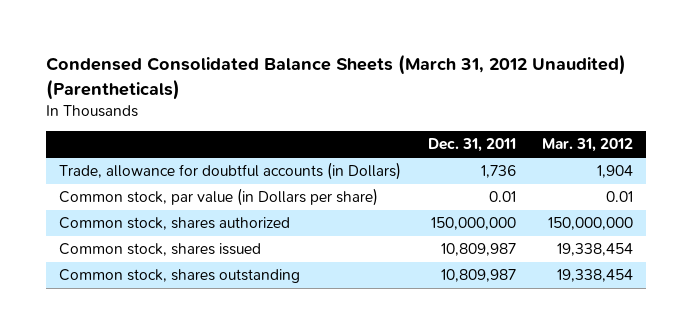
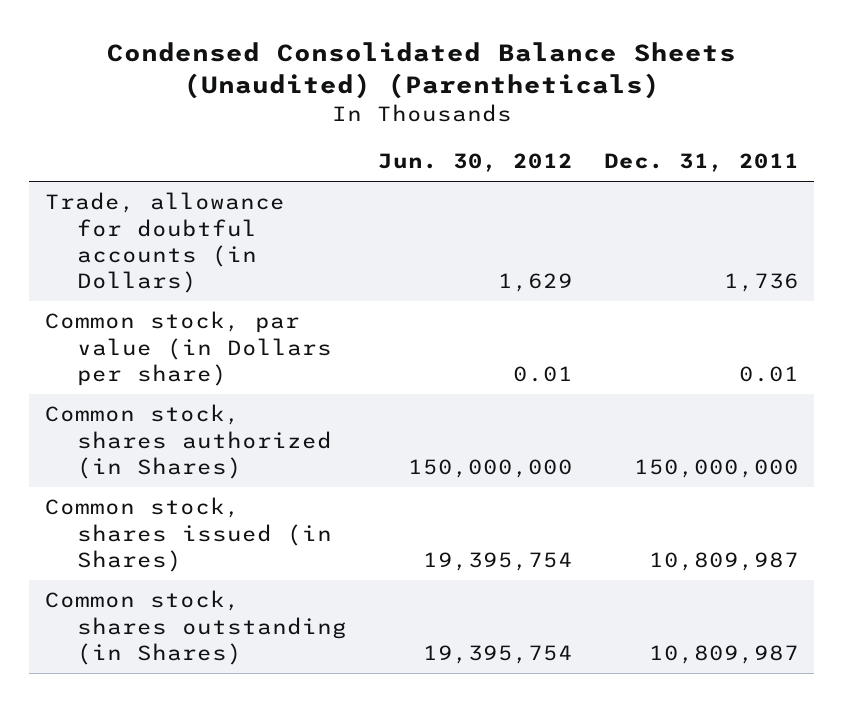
- Condensed Consolidated Balance Sheets (March 31, 2012 Unaudited) (Parentheticals)
+ Condensed Consolidated Balance Sheets (Unaudited) (Parentheticals)
- | Dec. 31, 2011 | Mar. 31, 2012
+ | Jun. 30, 2012 | Dec. 31, 2011
- Common stock, shares authorized | 150,000,000 | 150,000,000
- Common stock, shares issued | 10,809,987 | 19,338,454
- Common stock, shares outstanding | 10,809,987 | 19,338,454
+ Common stock, shares authorized (in Shares) | 150,000,000 | 150,000,000
+ Common stock, shares issued (in Shares) | 19,395,754 | 10,809,987
+ Common stock, shares outstanding (in Shares) | 19,395,754 | 10,809,987

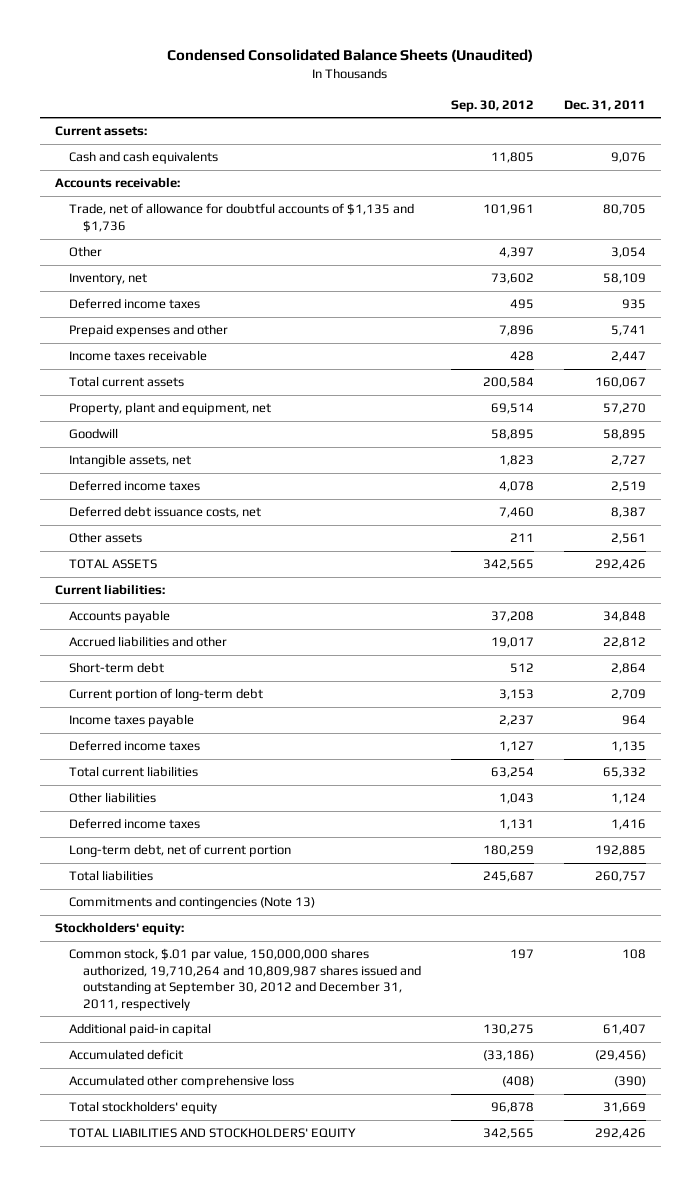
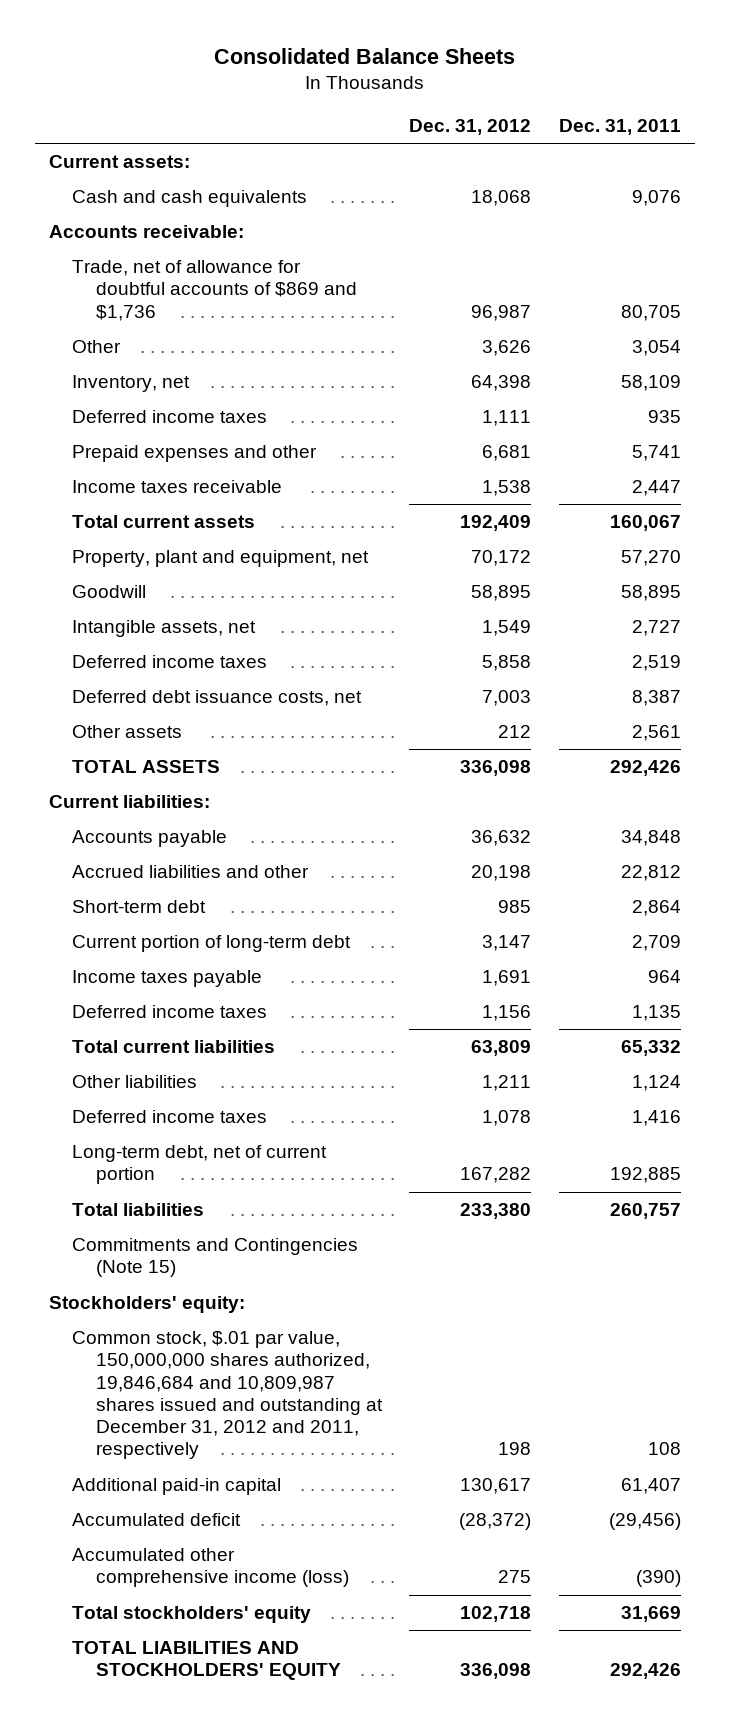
- Condensed Consolidated Balance Sheets (Unaudited)
+ Consolidated Balance Sheets
- | Sep. 30, 2012 | Dec. 31, 2011
+ | Dec. 31, 2012 | Dec. 31, 2011
- Trade, net of allowance for doubtful accounts of $1,135 and $1,736 | 101,961 | 80,705
+ Trade, net of allowance for doubtful accounts of $869 and $1,736 | 96,987 | 80,705
- Commitments and contingencies (Note 13)
+ Commitments and Contingencies (Note 15)
- Common stock, $.01 par value, 150,000,000 shares authorized, 19,710,264 and 10,809,987 shares issued and outstanding at September 30, 2012 and December 31, 2011, respectively | 197 | 108
+ Common stock, $.01 par value, 150,000,000 shares authorized, 19,846,684 and 10,809,987 shares issued and outstanding at December 31, 2012 and 2011, respectively | 198 | 108
- Accumulated other comprehensive loss | (408) | (390)
+ Accumulated other comprehensive income (loss) | 275 | (390)

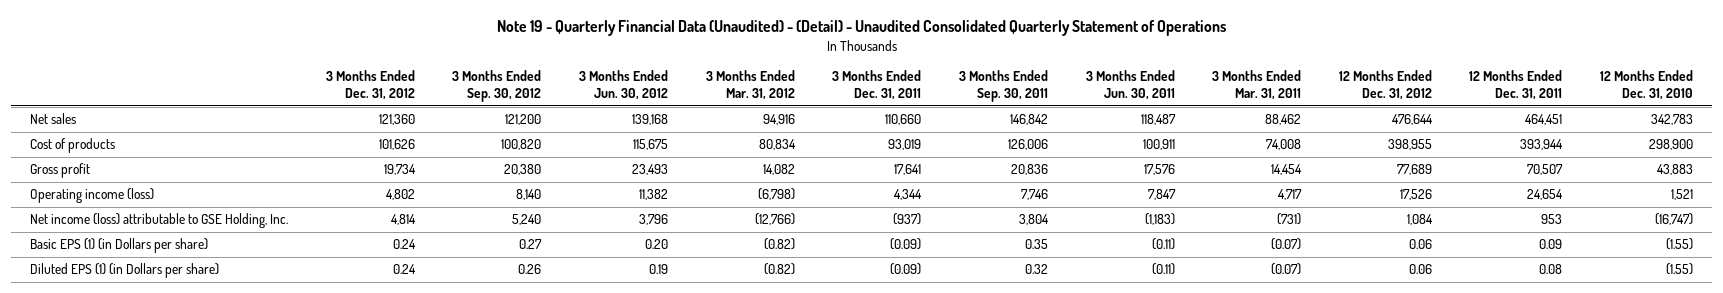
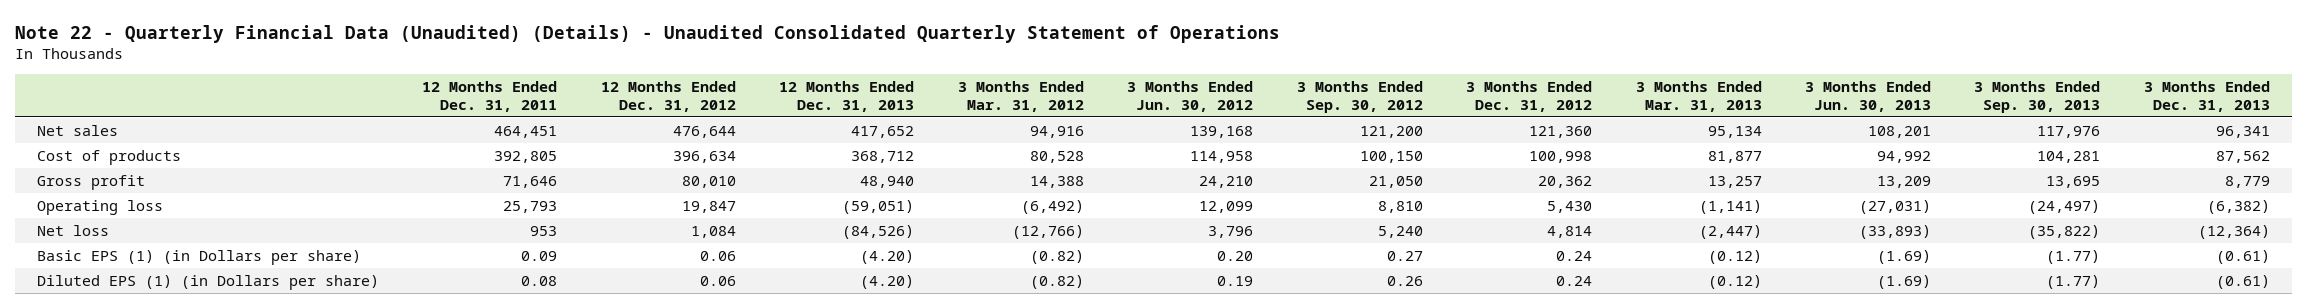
- Note 19 - Quarterly Financial Data (Unaudited) - (Detail) - Unaudited Consolidated Quarterly Statement of Operations
+ Note 22 - Quarterly Financial Data (Unaudited) (Details) - Unaudited Consolidated Quarterly Statement of Operations
- | 3 Months Ended Dec. 31, 2012 | 3 Months Ended Sep. 30, 2012 | 3 Months Ended Jun. 30, 2012 | 3 Months Ended Mar. 31, 2012 | 3 Months Ended Dec. 31, 2011 | 3 Months Ended Sep. 30, 2011 | 3 Months Ended Jun. 30, 2011 | 3 Months Ended Mar. 31, 2011 | 12 Months Ended Dec. 31, 2012 | 12 Months Ended Dec. 31, 2011 | 12 Months Ended Dec. 31, 2010
+ | 12 Months Ended Dec. 31, 2011 | 12 Months Ended Dec. 31, 2012 | 12 Months Ended Dec. 31, 2013 | 3 Months Ended Mar. 31, 2012 | 3 Months Ended Jun. 30, 2012 | 3 Months Ended Sep. 30, 2012 | 3 Months Ended Dec. 31, 2012 | 3 Months Ended Mar. 31, 2013 | 3 Months Ended Jun. 30, 2013 | 3 Months Ended Sep. 30, 2013 | 3 Months Ended Dec. 31, 2013
- Cost of products | 101,626 | 100,820 | 115,675 | 80,834 | 93,019 | 126,006 | 100,911 | 74,008 | 398,955 | 393,944 | 298,900
- Gross profit | 19,734 | 20,380 | 23,493 | 14,082 | 17,641 | 20,836 | 17,576 | 14,454 | 77,689 | 70,507 | 43,883
- Operating income (loss) | 4,802 | 8,140 | 11,382 | (6,798) | 4,344 | 7,746 | 7,847 | 4,717 | 17,526 | 24,654 | 1,521
- Net income (loss) attributable to GSE Holding, Inc. | 4,814 | 5,240 | 3,796 | (12,766) | (937) | 3,804 | (1,183) | (731) | 1,084 | 953 | (16,747)
+ Cost of products | 392,805 | 396,634 | 368,712 | 80,528 | 114,958 | 100,150 | 100,998 | 81,877 | 94,992 | 104,281 | 87,562
+ Gross profit | 71,646 | 80,010 | 48,940 | 14,388 | 24,210 | 21,050 | 20,362 | 13,257 | 13,209 | 13,695 | 8,779
+ Operating loss | 25,793 | 19,847 | (59,051) | (6,492) | 12,099 | 8,810 | 5,430 | (1,141) | (27,031) | (24,497) | (6,382)
+ Net loss | 953 | 1,084 | (84,526) | (12,766) | 3,796 | 5,240 | 4,814 | (2,447) | (33,893) | (35,822) | (12,364)

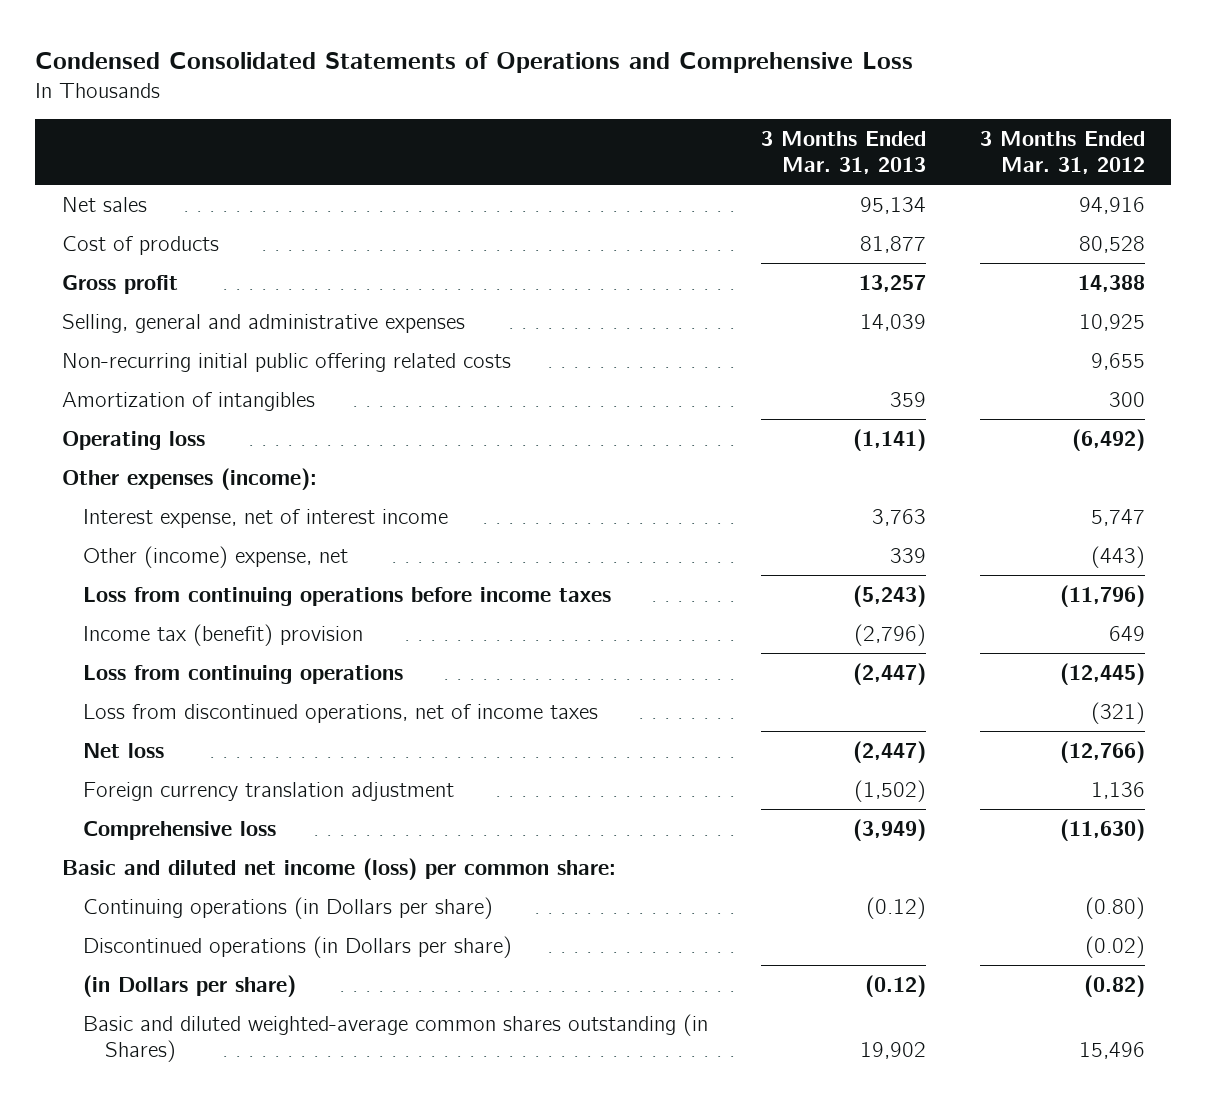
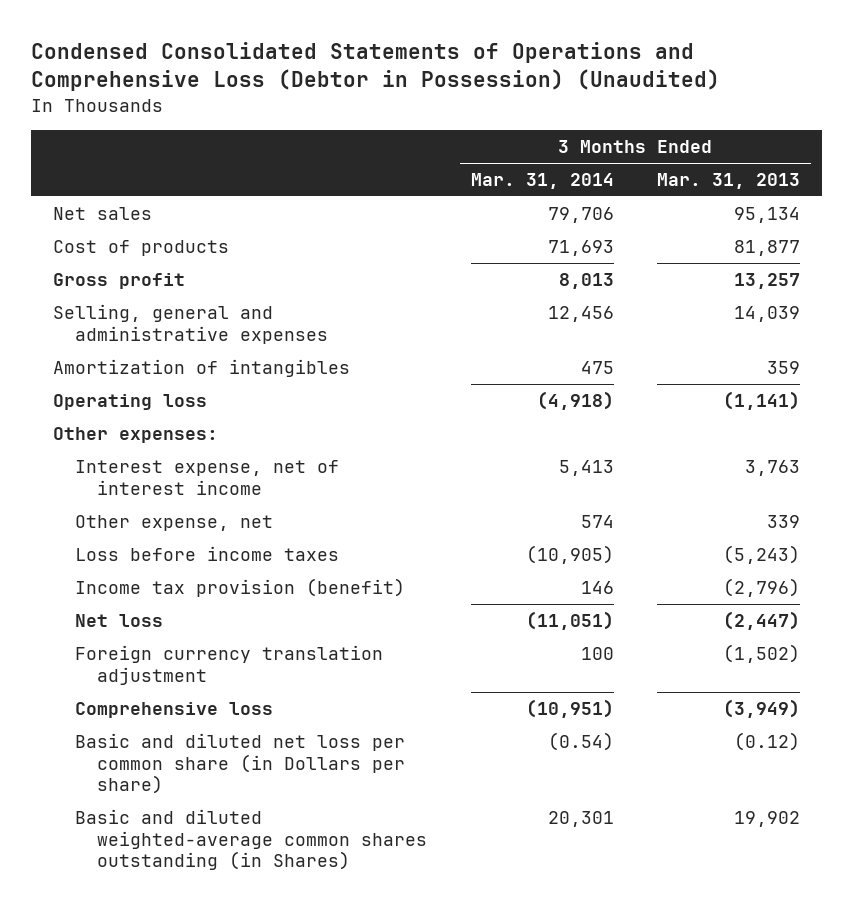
- Condensed Consolidated Statements of Operations and Comprehensive Loss
+ Condensed Consolidated Statements of Operations and Comprehensive Loss (Debtor in Possession) (Unaudited)
- | 3 Months Ended Mar. 31, 2013 | 3 Months Ended Mar. 31, 2012
+ | 3 Months Ended Mar. 31, 2014 | 3 Months Ended Mar. 31, 2013
- Non-recurring initial public offering related costs | | 9,655
- Other expenses (income):
+ Other expenses:
- Other (income) expense, net | 339 | (443)
- Loss from continuing operations before income taxes | (5,243) | (11,796)
- Income tax (benefit) provision | (2,796) | 649
- Loss from continuing operations | (2,447) | (12,445)
- Loss from discontinued operations, net of income taxes | | (321)
+ Other expense, net | 574 | 339
+ Loss before income taxes | (10,905) | (5,243)
+ Income tax provision (benefit) | 146 | (2,796)
- Basic and diluted net income (loss) per common share:
- Continuing operations (in Dollars per share) | (0.12) | (0.80)
- Discontinued operations (in Dollars per share) | | (0.02)
- (in Dollars per share) | (0.12) | (0.82)
+ Basic and diluted net loss per common share (in Dollars per share) | (0.54) | (0.12)

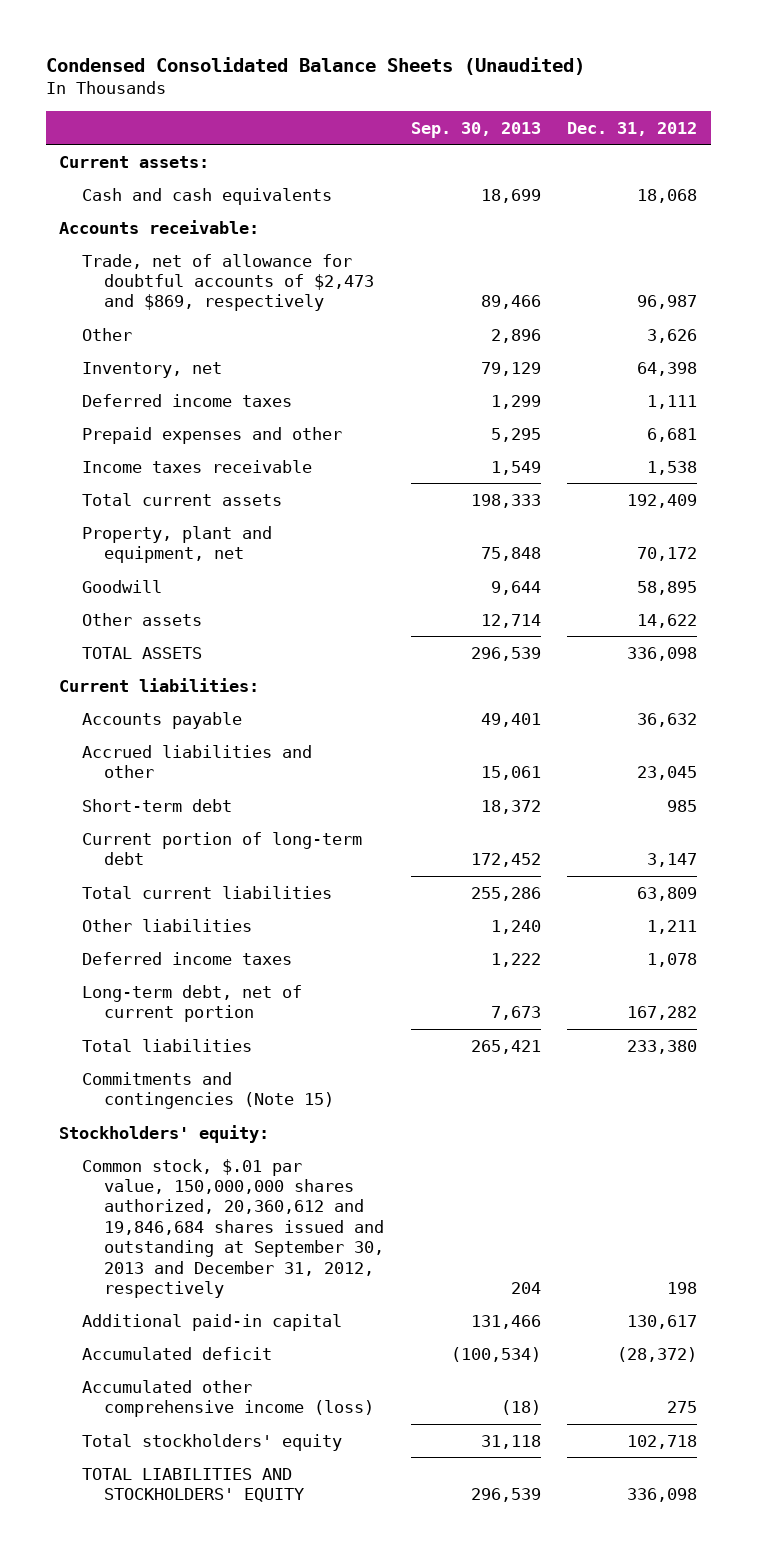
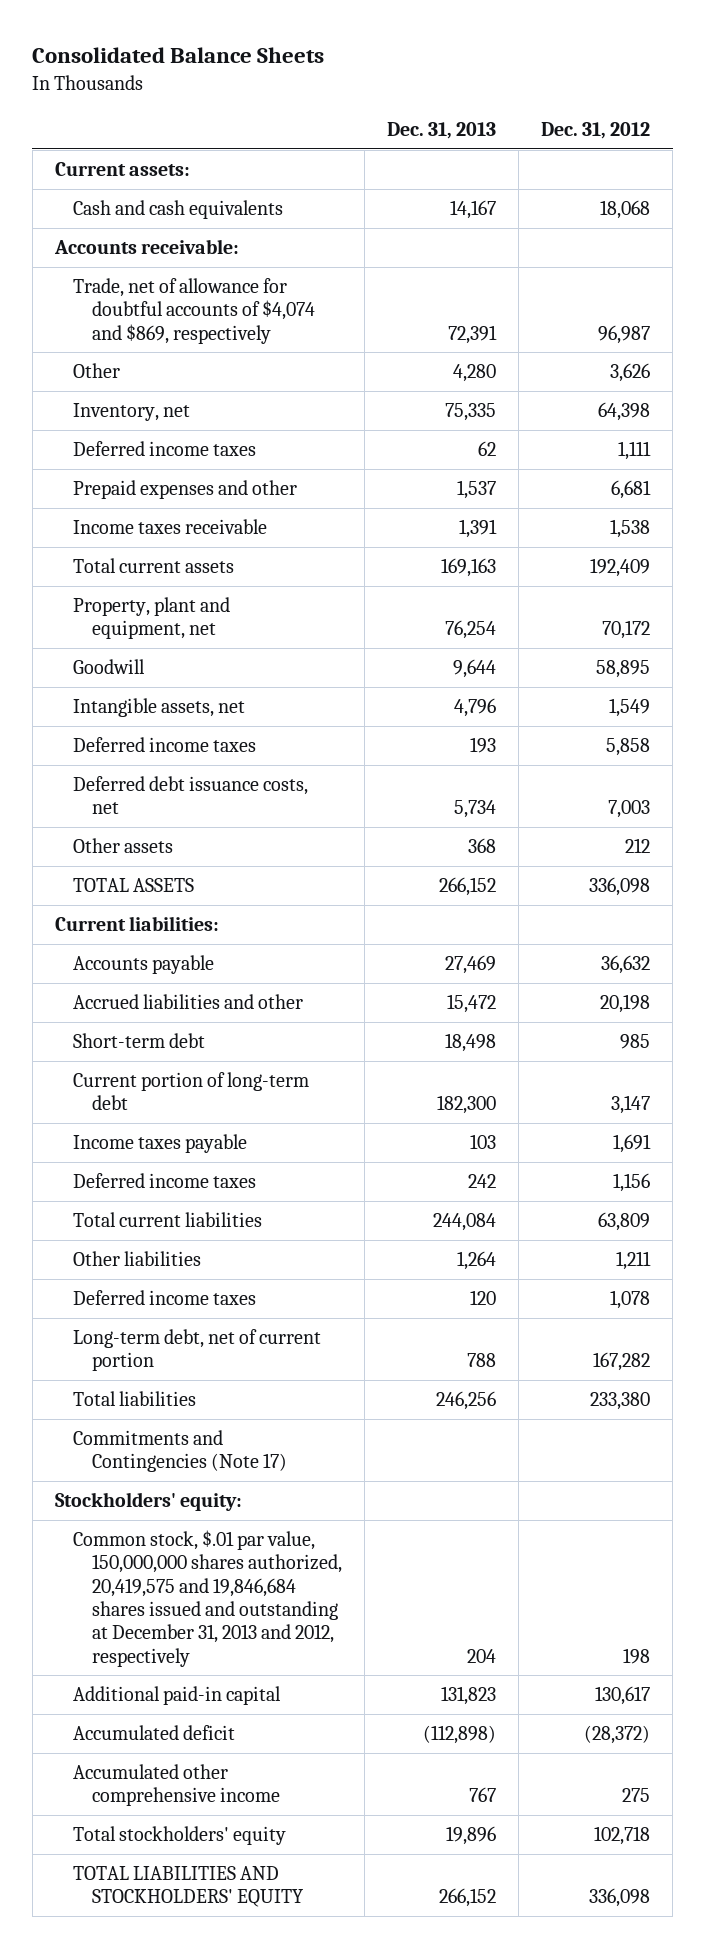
- Condensed Consolidated Balance Sheets (Unaudited)
+ Consolidated Balance Sheets
- | Sep. 30, 2013 | Dec. 31, 2012
+ | Dec. 31, 2013 | Dec. 31, 2012
- Trade, net of allowance for doubtful accounts of $2,473 and $869, respectively | 89,466 | 96,987
+ Trade, net of allowance for doubtful accounts of $4,074 and $869, respectively | 72,391 | 96,987
- Other assets | 12,714 | 14,622
+ Intangible assets, net | 4,796 | 1,549
+ Deferred income taxes | 193 | 5,858
+ Deferred debt issuance costs, net | 5,734 | 7,003
+ Other assets | 368 | 212
- Accrued liabilities and other | 15,061 | 23,045
+ Accrued liabilities and other | 15,472 | 20,198
+ Income taxes payable | 103 | 1,691
+ Deferred income taxes | 242 | 1,156
- Commitments and contingencies (Note 15)
+ Commitments and Contingencies (Note 17)
- Common stock, $.01 par value, 150,000,000 shares authorized, 20,360,612 and 19,846,684 shares issued and outstanding at September 30, 2013 and December 31, 2012, respectively | 204 | 198
+ Common stock, $.01 par value, 150,000,000 shares authorized, 20,419,575 and 19,846,684 shares issued and outstanding at December 31, 2013 and 2012, respectively | 204 | 198
- Accumulated other comprehensive income (loss) | (18) | 275
+ Accumulated other comprehensive income | 767 | 275

